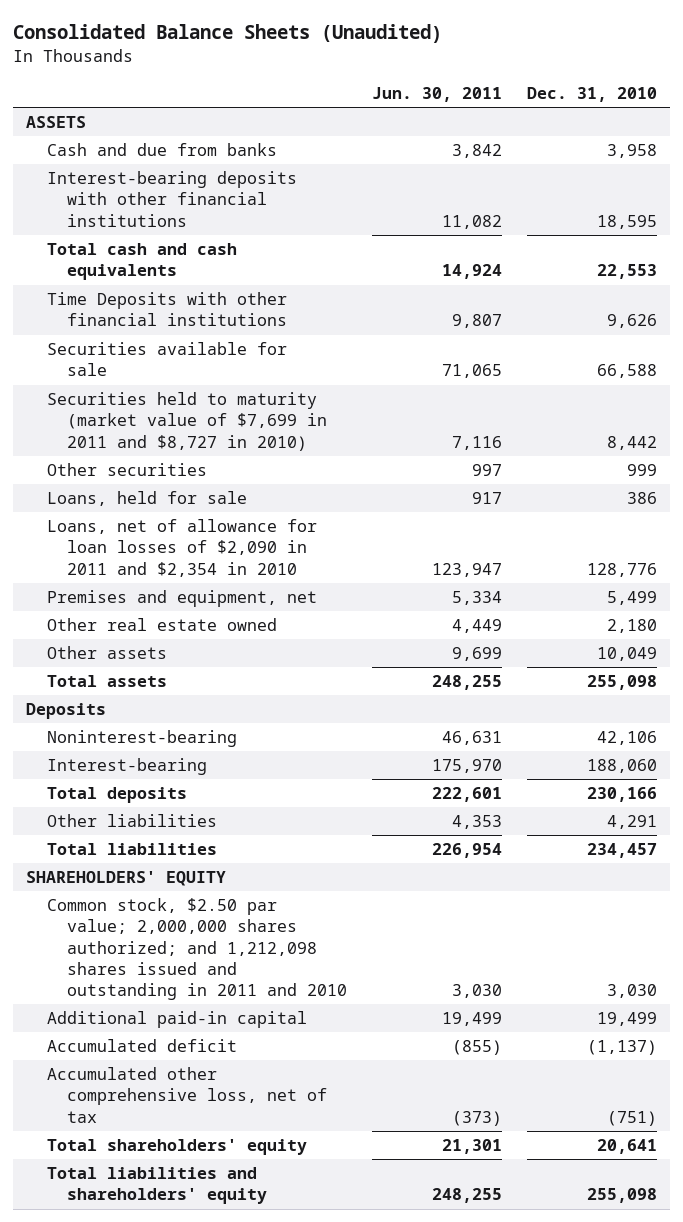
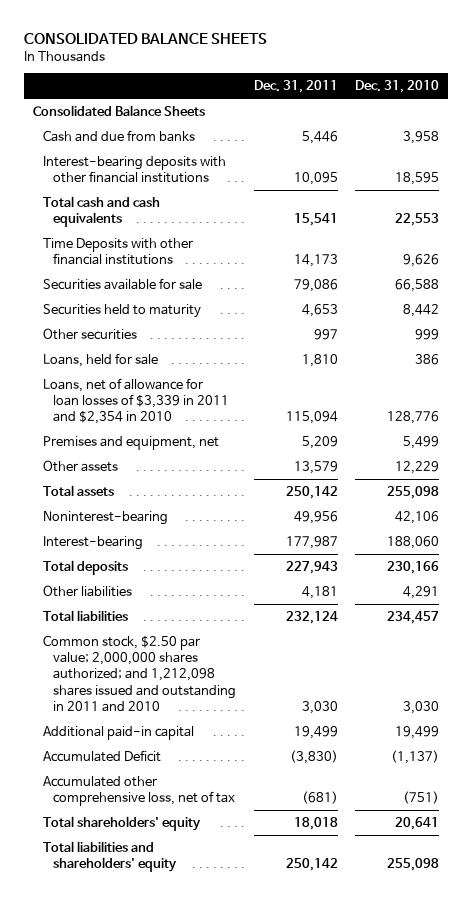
- Consolidated Balance Sheets (Unaudited)
+ CONSOLIDATED BALANCE SHEETS
- | Jun. 30, 2011 | Dec. 31, 2010
+ | Dec. 31, 2011 | Dec. 31, 2010
- ASSETS
+ Consolidated Balance Sheets
- Securities held to maturity (market value of $7,699 in 2011 and $8,727 in 2010) | 7,116 | 8,442
+ Securities held to maturity | 4,653 | 8,442
- Loans, net of allowance for loan losses of $2,090 in 2011 and $2,354 in 2010 | 123,947 | 128,776
+ Loans, net of allowance for loan losses of $3,339 in 2011 and $2,354 in 2010 | 115,094 | 128,776
- Other real estate owned | 4,449 | 2,180
- Other assets | 9,699 | 10,049
+ Other assets | 13,579 | 12,229
- Deposits
- SHAREHOLDERS' EQUITY
- Accumulated deficit | (855) | (1,137)
+ Accumulated Deficit | (3,830) | (1,137)

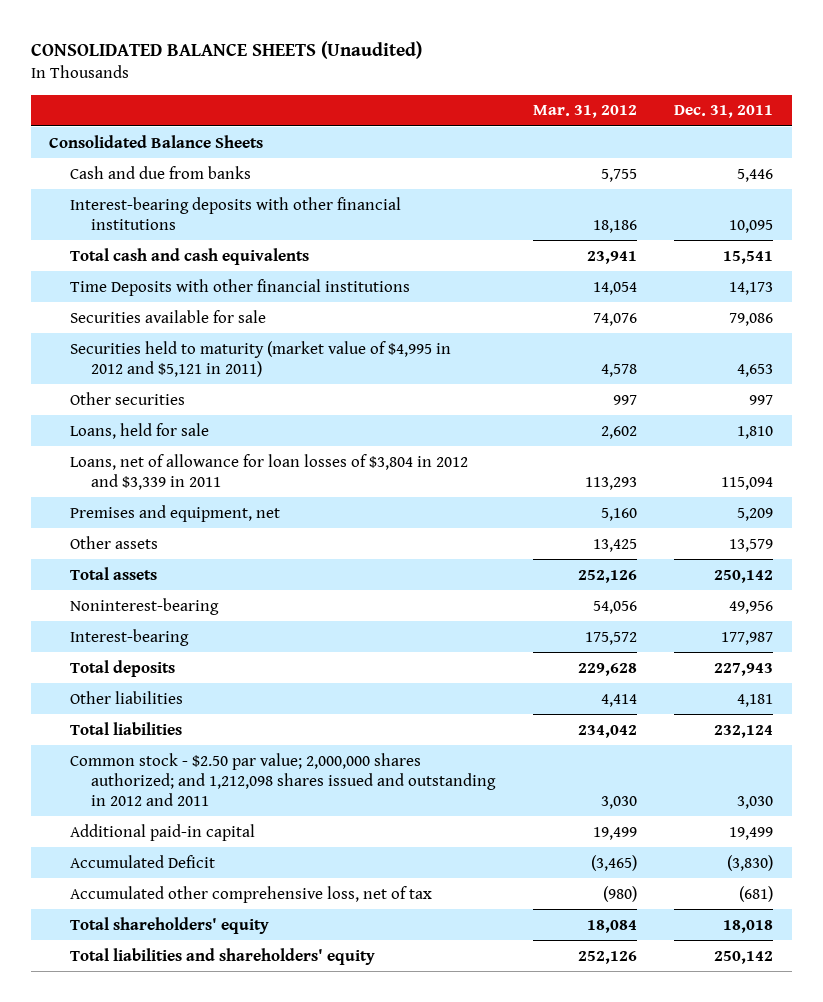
- CONSOLIDATED BALANCE SHEETS
+ CONSOLIDATED BALANCE SHEETS (Unaudited)
- | Dec. 31, 2011 | Dec. 31, 2010
+ | Mar. 31, 2012 | Dec. 31, 2011
- Securities held to maturity | 4,653 | 8,442
+ Securities held to maturity (market value of $4,995 in 2012 and $5,121 in 2011) | 4,578 | 4,653
- Loans, net of allowance for loan losses of $3,339 in 2011 and $2,354 in 2010 | 115,094 | 128,776
+ Loans, net of allowance for loan losses of $3,804 in 2012 and $3,339 in 2011 | 113,293 | 115,094
- Common stock, $2.50 par value; 2,000,000 shares authorized; and 1,212,098 shares issued and outstanding in 2011 and 2010 | 3,030 | 3,030
+ Common stock - $2.50 par value; 2,000,000 shares authorized; and 1,212,098 shares issued and outstanding in 2012 and 2011 | 3,030 | 3,030

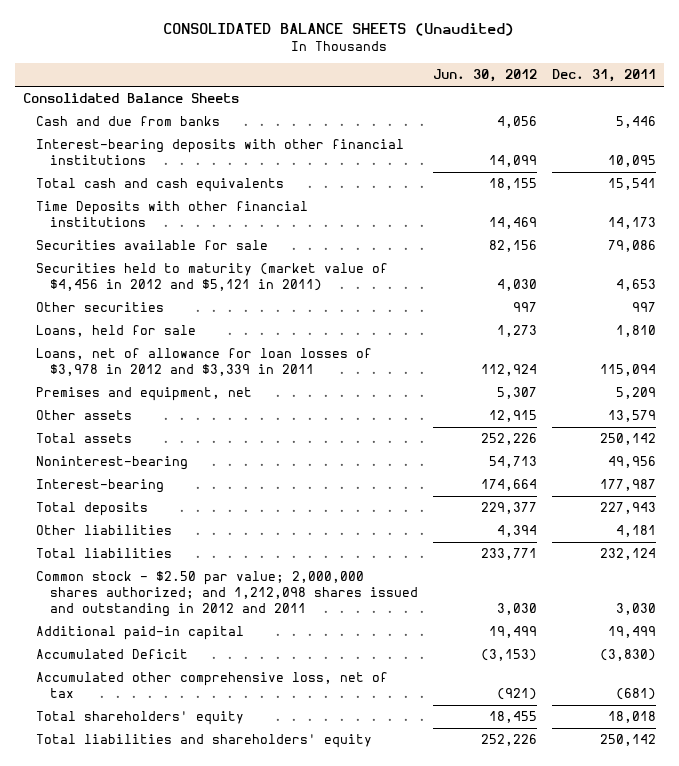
- | Mar. 31, 2012 | Dec. 31, 2011
+ | Jun. 30, 2012 | Dec. 31, 2011
- Securities held to maturity (market value of $4,995 in 2012 and $5,121 in 2011) | 4,578 | 4,653
+ Securities held to maturity (market value of $4,456 in 2012 and $5,121 in 2011) | 4,030 | 4,653
- Loans, net of allowance for loan losses of $3,804 in 2012 and $3,339 in 2011 | 113,293 | 115,094
+ Loans, net of allowance for loan losses of $3,978 in 2012 and $3,339 in 2011 | 112,924 | 115,094

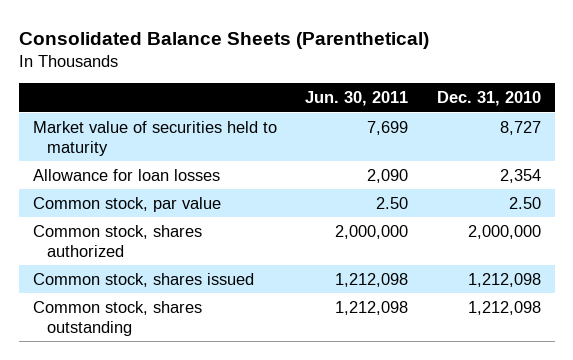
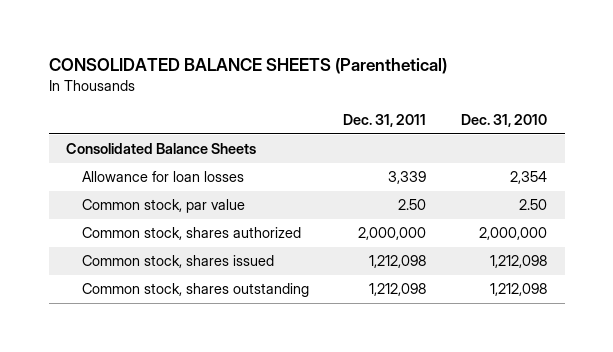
- Consolidated Balance Sheets (Parenthetical)
+ CONSOLIDATED BALANCE SHEETS (Parenthetical)
- | Jun. 30, 2011 | Dec. 31, 2010
+ | Dec. 31, 2011 | Dec. 31, 2010
- Market value of securities held to maturity | 7,699 | 8,727
+ Consolidated Balance Sheets

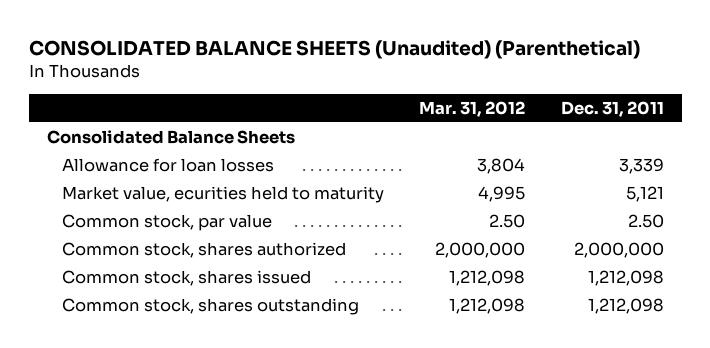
- CONSOLIDATED BALANCE SHEETS (Parenthetical)
+ CONSOLIDATED BALANCE SHEETS (Unaudited) (Parenthetical)
- | Dec. 31, 2011 | Dec. 31, 2010
+ | Mar. 31, 2012 | Dec. 31, 2011
+ Market value, ecurities held to maturity | 4,995 | 5,121

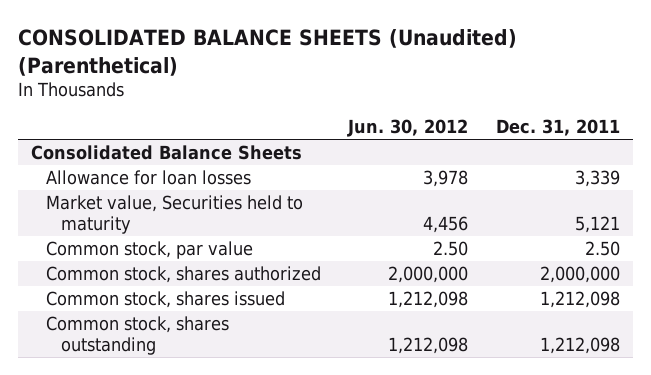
- | Mar. 31, 2012 | Dec. 31, 2011
+ | Jun. 30, 2012 | Dec. 31, 2011
- Market value, ecurities held to maturity | 4,995 | 5,121
+ Market value, Securities held to maturity | 4,456 | 5,121

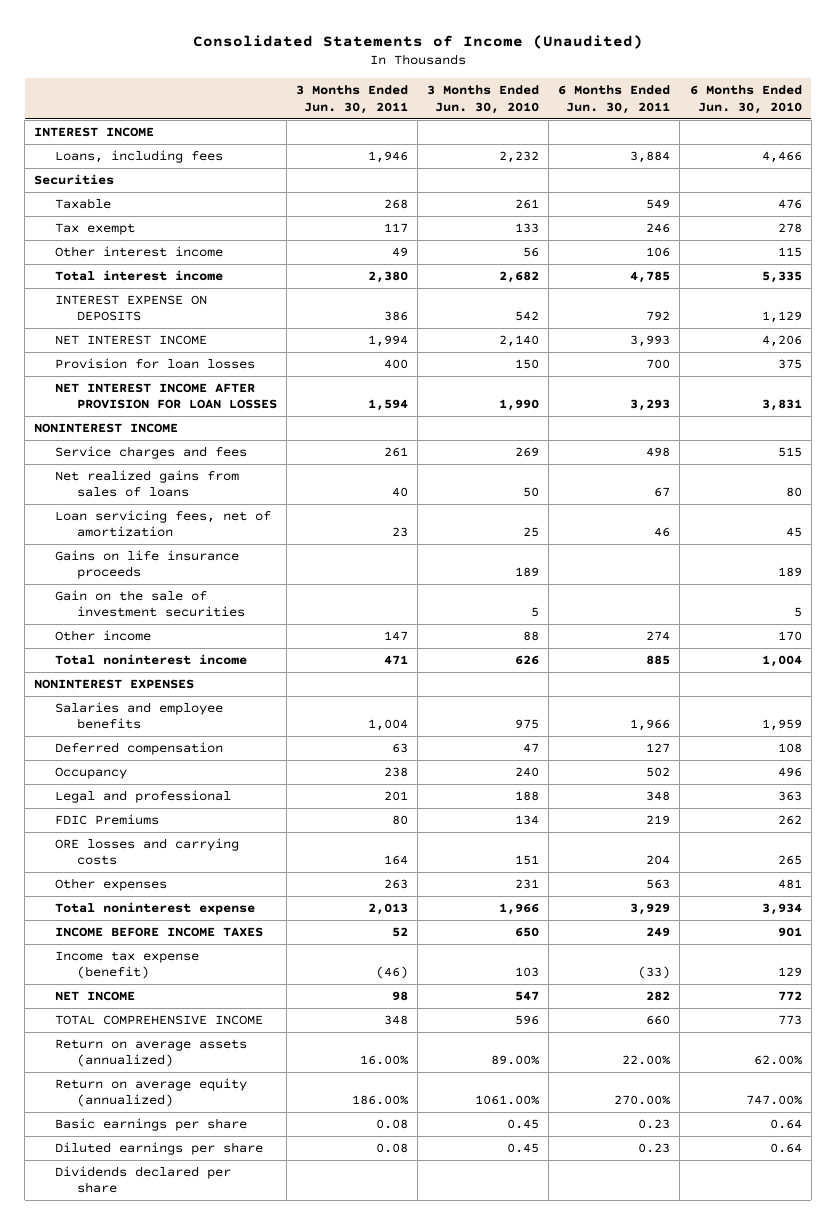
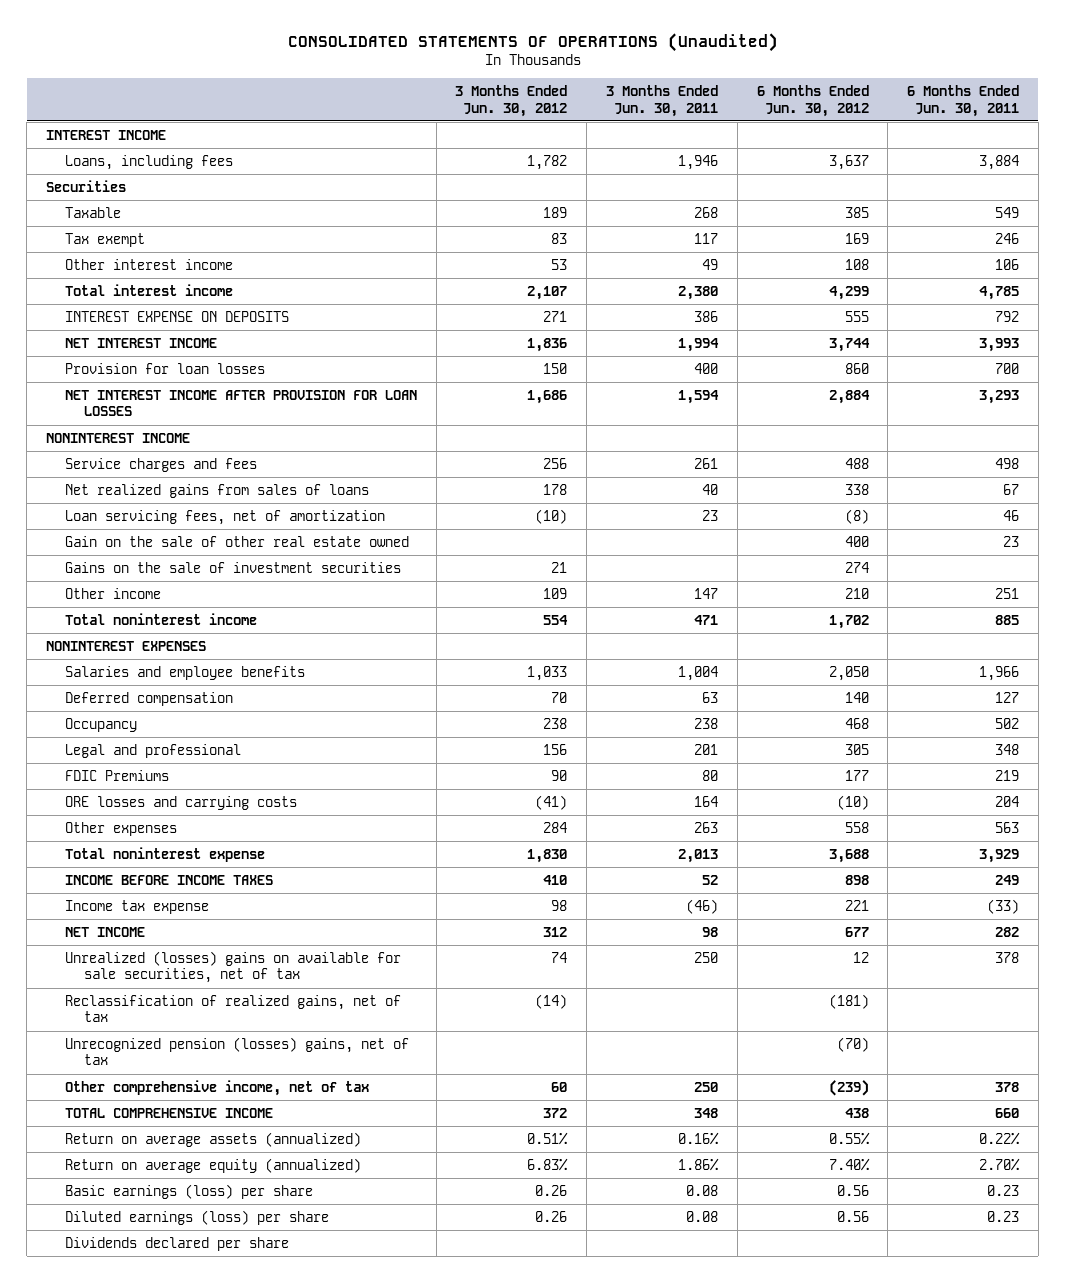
- Consolidated Statements of Income (Unaudited)
+ CONSOLIDATED STATEMENTS OF OPERATIONS (Unaudited)
- | 3 Months Ended Jun. 30, 2011 | 3 Months Ended Jun. 30, 2010 | 6 Months Ended Jun. 30, 2011 | 6 Months Ended Jun. 30, 2010
+ | 3 Months Ended Jun. 30, 2012 | 3 Months Ended Jun. 30, 2011 | 6 Months Ended Jun. 30, 2012 | 6 Months Ended Jun. 30, 2011
- Gains on life insurance proceeds | | 189 | | 189
- Gain on the sale of investment securities | | 5 | | 5
- Other income | 147 | 88 | 274 | 170
+ Gain on the sale of other real estate owned | | | 400 | 23
+ Gains on the sale of investment securities | 21 | | 274 |
+ Other income | 109 | 147 | 210 | 251
- Income tax expense (benefit) | (46) | 103 | (33) | 129
+ Income tax expense | 98 | (46) | 221 | (33)
+ Unrealized (losses) gains on available for sale securities, net of tax | 74 | 250 | 12 | 378
+ Reclassification of realized gains, net of tax | (14) | | (181) |
+ Unrecognized pension (losses) gains, net of tax | | | (70) |
+ Other comprehensive income, net of tax | 60 | 250 | (239) | 378
- Return on average assets (annualized) | 16.00% | 89.00% | 22.00% | 62.00%
- Return on average equity (annualized) | 186.00% | 1061.00% | 270.00% | 747.00%
- Basic earnings per share | 0.08 | 0.45 | 0.23 | 0.64
- Diluted earnings per share | 0.08 | 0.45 | 0.23 | 0.64
+ Return on average assets (annualized) | 0.51% | 0.16% | 0.55% | 0.22%
+ Return on average equity (annualized) | 6.83% | 1.86% | 7.40% | 2.70%
+ Basic earnings (loss) per share | 0.26 | 0.08 | 0.56 | 0.23
+ Diluted earnings (loss) per share | 0.26 | 0.08 | 0.56 | 0.23

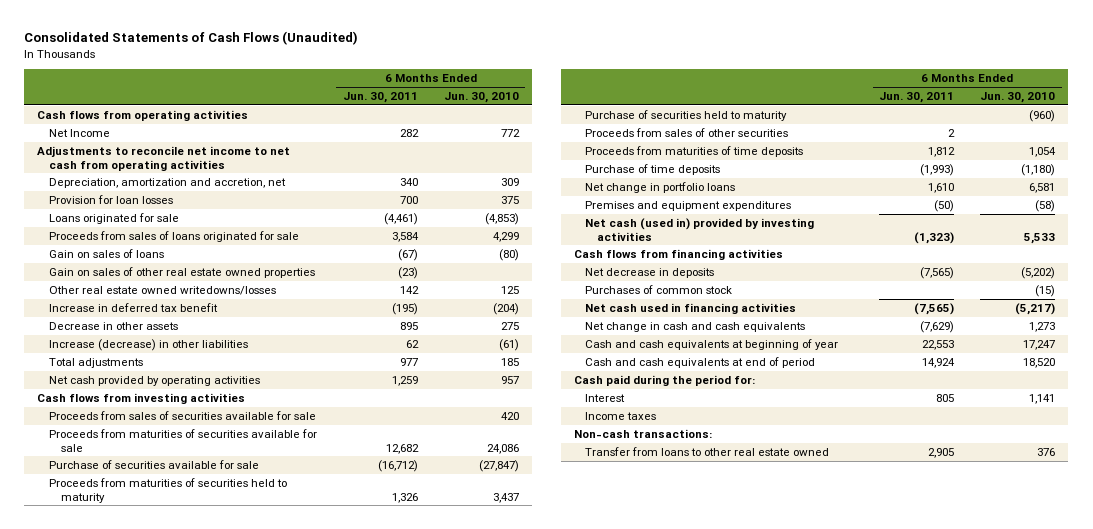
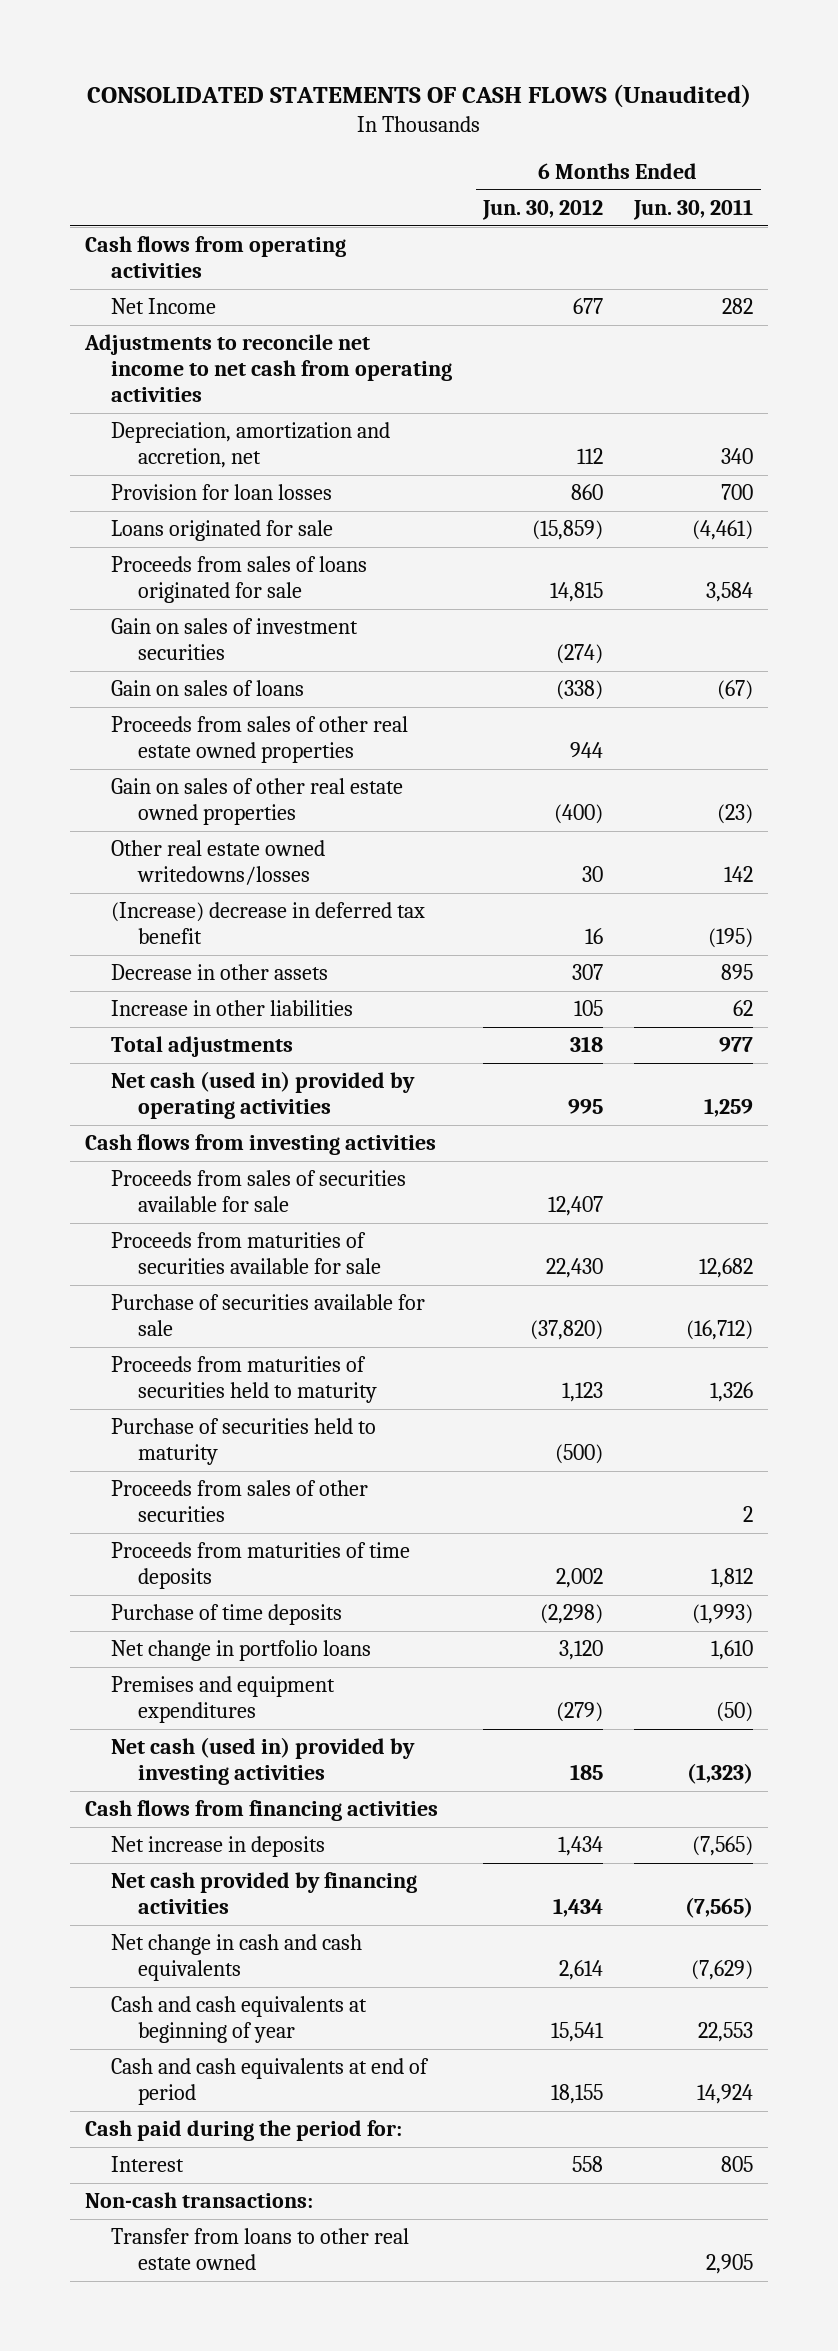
- Consolidated Statements of Cash Flows (Unaudited)
+ CONSOLIDATED STATEMENTS OF CASH FLOWS (Unaudited)
- | 6 Months Ended Jun. 30, 2011 | 6 Months Ended Jun. 30, 2010
+ | 6 Months Ended Jun. 30, 2012 | 6 Months Ended Jun. 30, 2011
+ Gain on sales of investment securities | (274) |
+ Proceeds from sales of other real estate owned properties | 944 |
- Increase in deferred tax benefit | (195) | (204)
+ (Increase) decrease in deferred tax benefit | 16 | (195)
- Increase (decrease) in other liabilities | 62 | (61)
+ Increase in other liabilities | 105 | 62
- Net cash provided by operating activities | 1,259 | 957
+ Net cash (used in) provided by operating activities | 995 | 1,259
- Net decrease in deposits | (7,565) | (5,202)
- Purchases of common stock | | (15)
- Net cash used in financing activities | (7,565) | (5,217)
+ Net increase in deposits | 1,434 | (7,565)
+ Net cash provided by financing activities | 1,434 | (7,565)
- Income taxes

